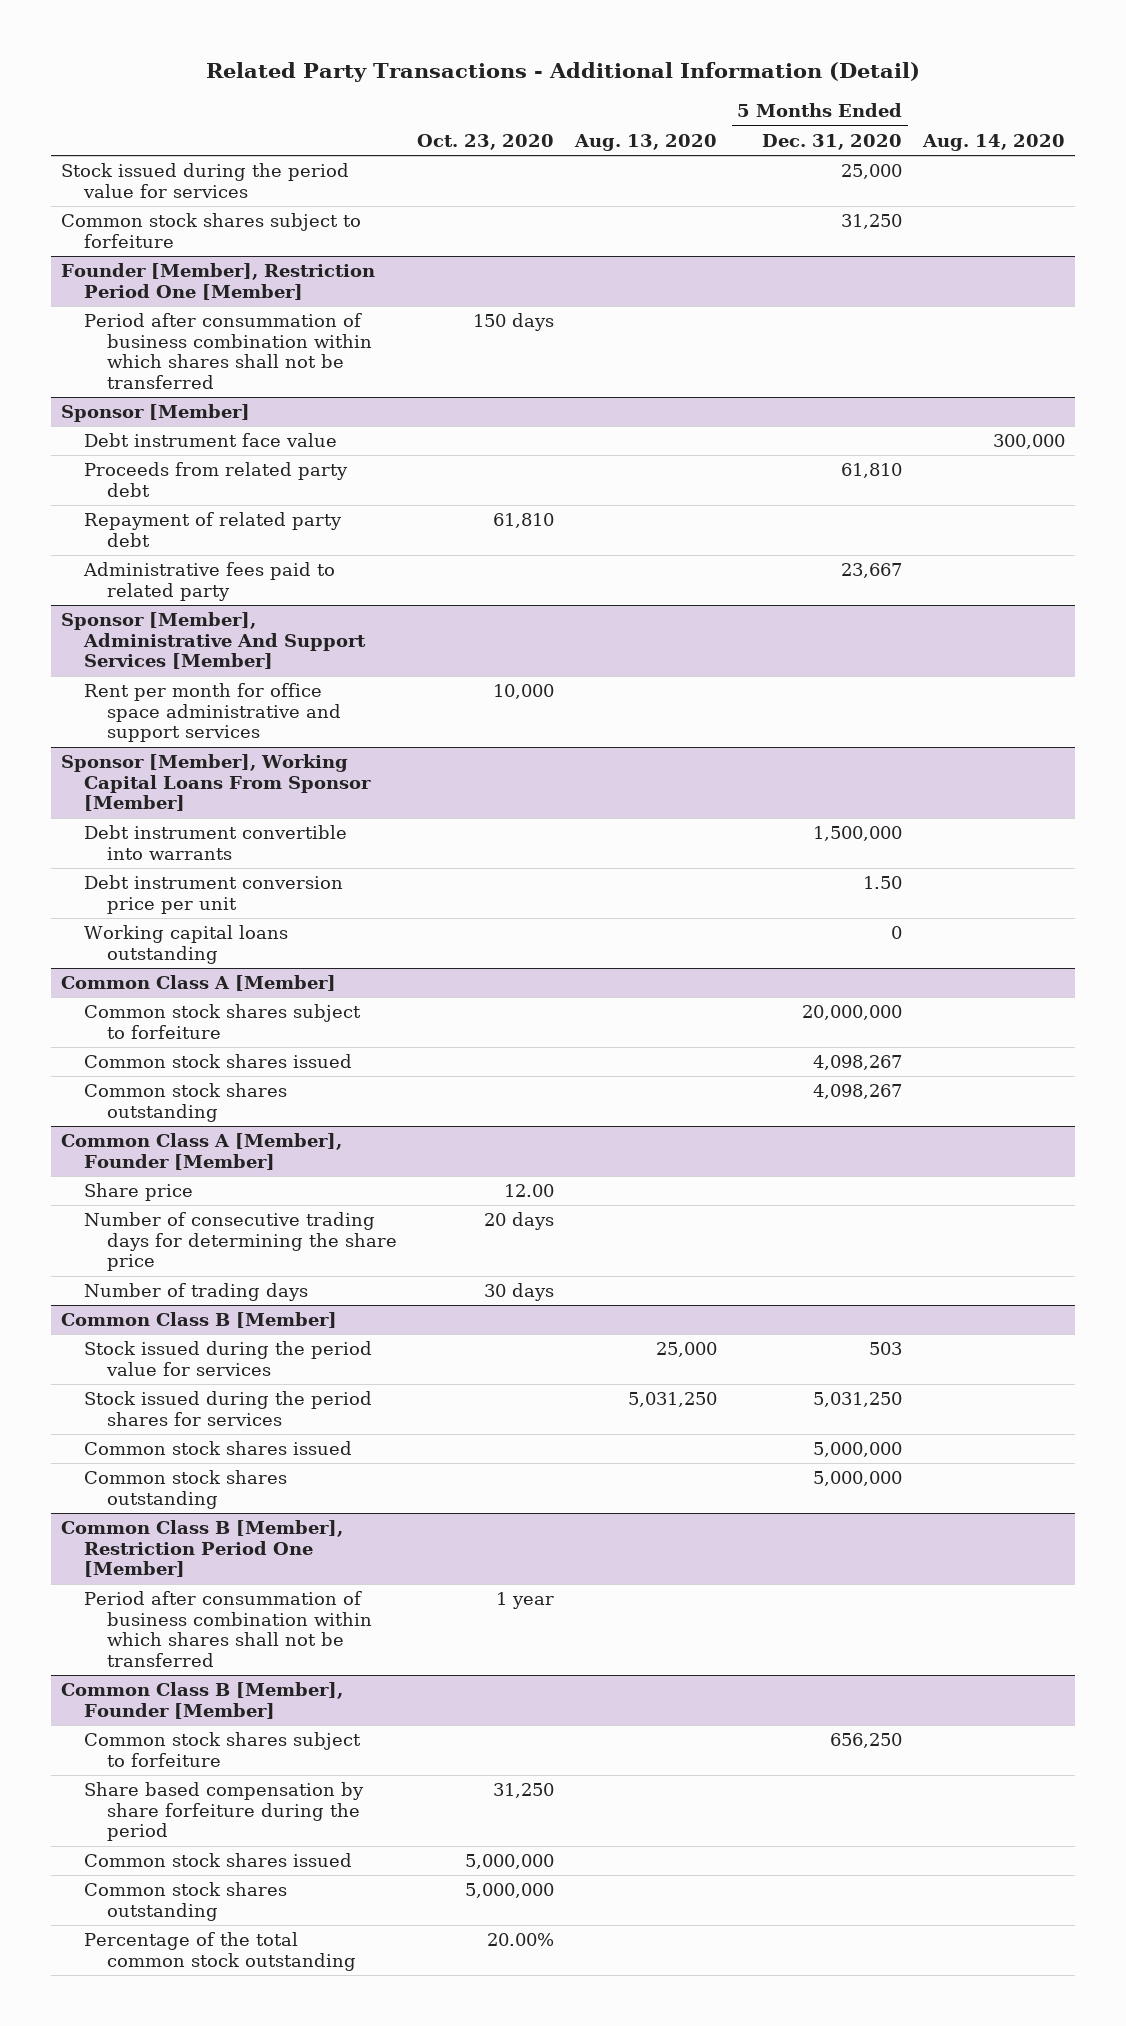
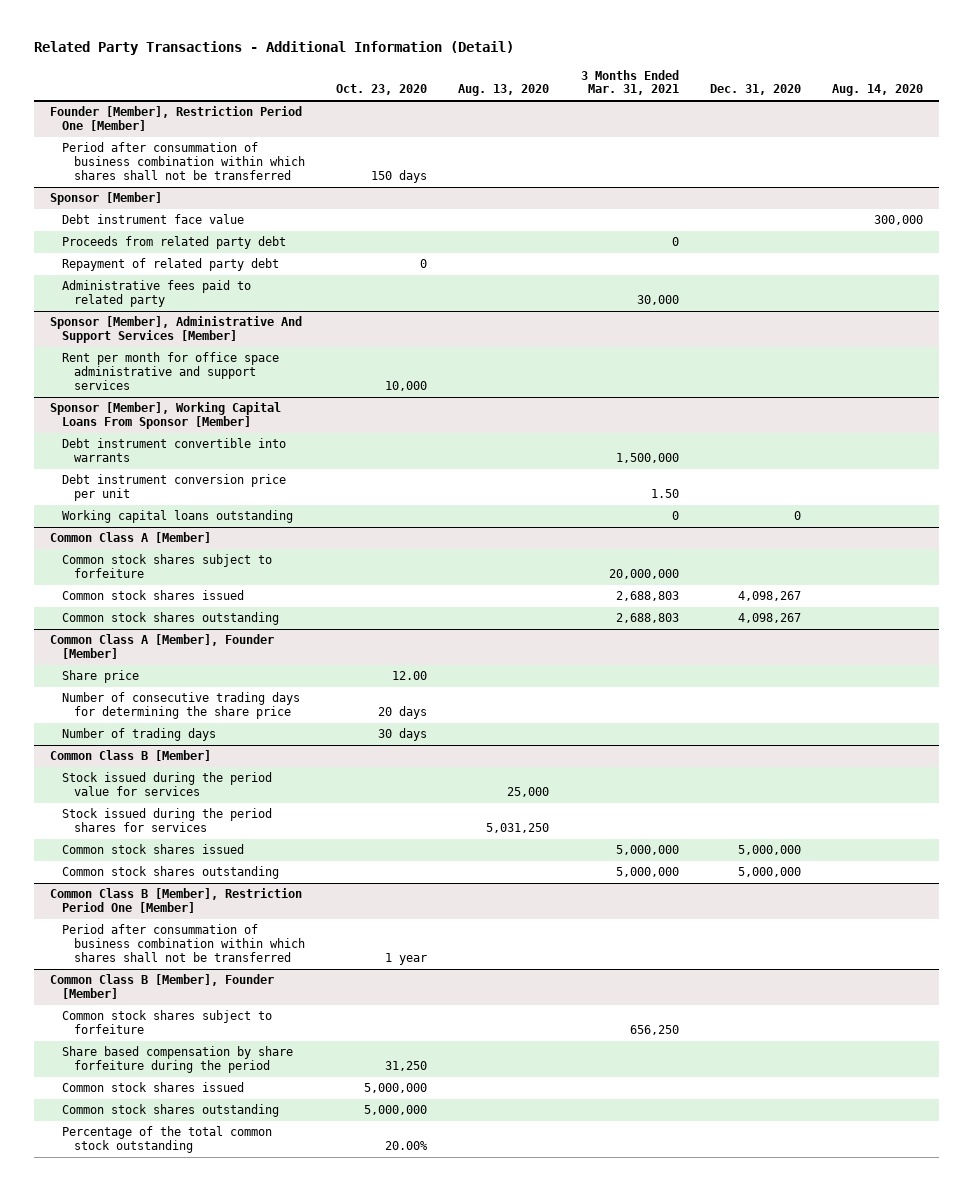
- | Oct. 23, 2020 | Aug. 13, 2020 | 5 Months Ended Dec. 31, 2020 | Aug. 14, 2020
+ | Oct. 23, 2020 | Aug. 13, 2020 | 3 Months Ended Mar. 31, 2021 | Dec. 31, 2020 | Aug. 14, 2020
- Stock issued during the period value for services | | | 25,000 |
- Common stock shares subject to forfeiture | | | 31,250 |
@ Sponsor [Member]
- Repayment of related party debt | 61,810 | | |
+ Repayment of related party debt | 0 | | | |

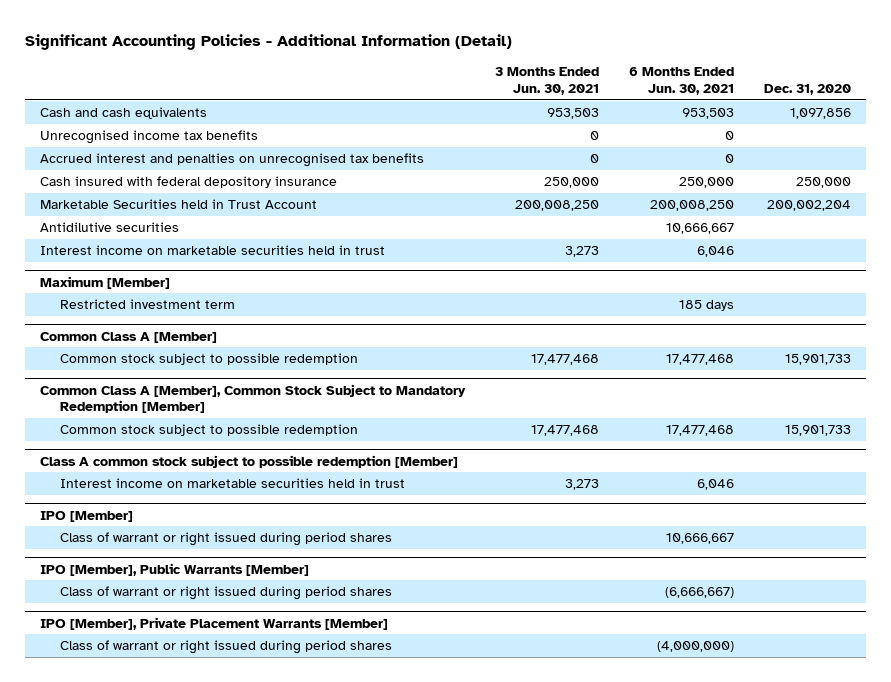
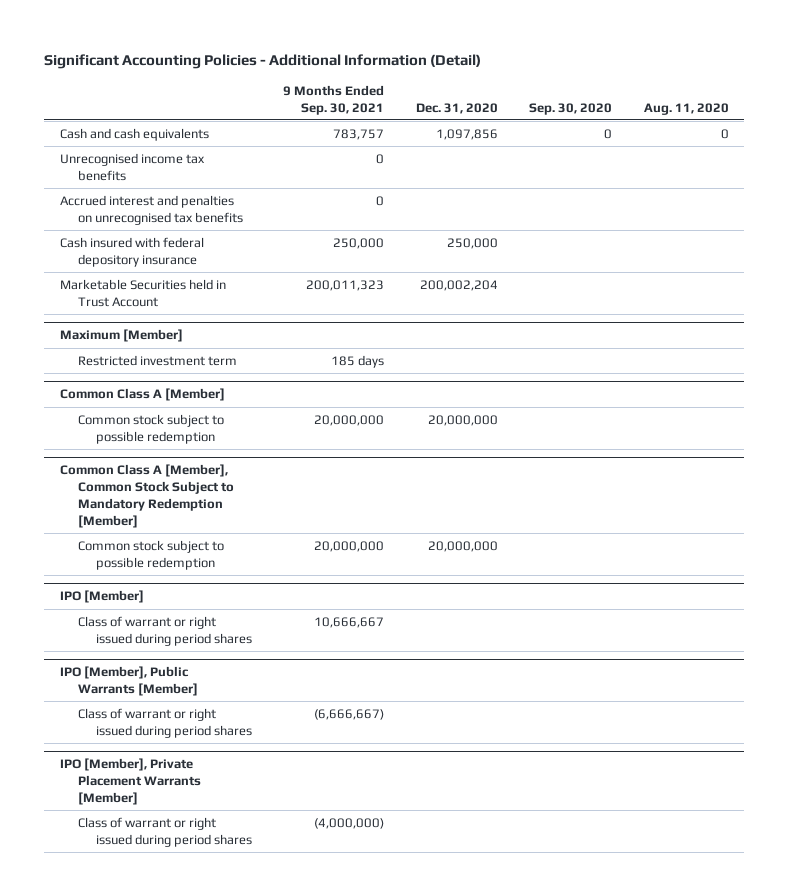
- | 3 Months Ended Jun. 30, 2021 | 6 Months Ended Jun. 30, 2021 | Dec. 31, 2020
+ | 9 Months Ended Sep. 30, 2021 | Dec. 31, 2020 | Sep. 30, 2020 | Aug. 11, 2020
- Antidilutive securities | | 10,666,667 |
- Interest income on marketable securities held in trust | 3,273 | 6,046 |
@ Common Class A [Member]
- Common stock subject to possible redemption | 17,477,468 | 17,477,468 | 15,901,733
+ Common stock subject to possible redemption | 20,000,000 | 20,000,000 | |
@ Common Class A [Member], Common Stock Subject to Mandatory Redemption [Member]
- Common stock subject to possible redemption | 17,477,468 | 17,477,468 | 15,901,733
- Class A common stock subject to possible redemption [Member]
- Interest income on marketable securities held in trust | 3,273 | 6,046 |
@ Common Class A [Member], Common Stock Subject to Mandatory Redemption [Member]
+ Common stock subject to possible redemption | 20,000,000 | 20,000,000 | |

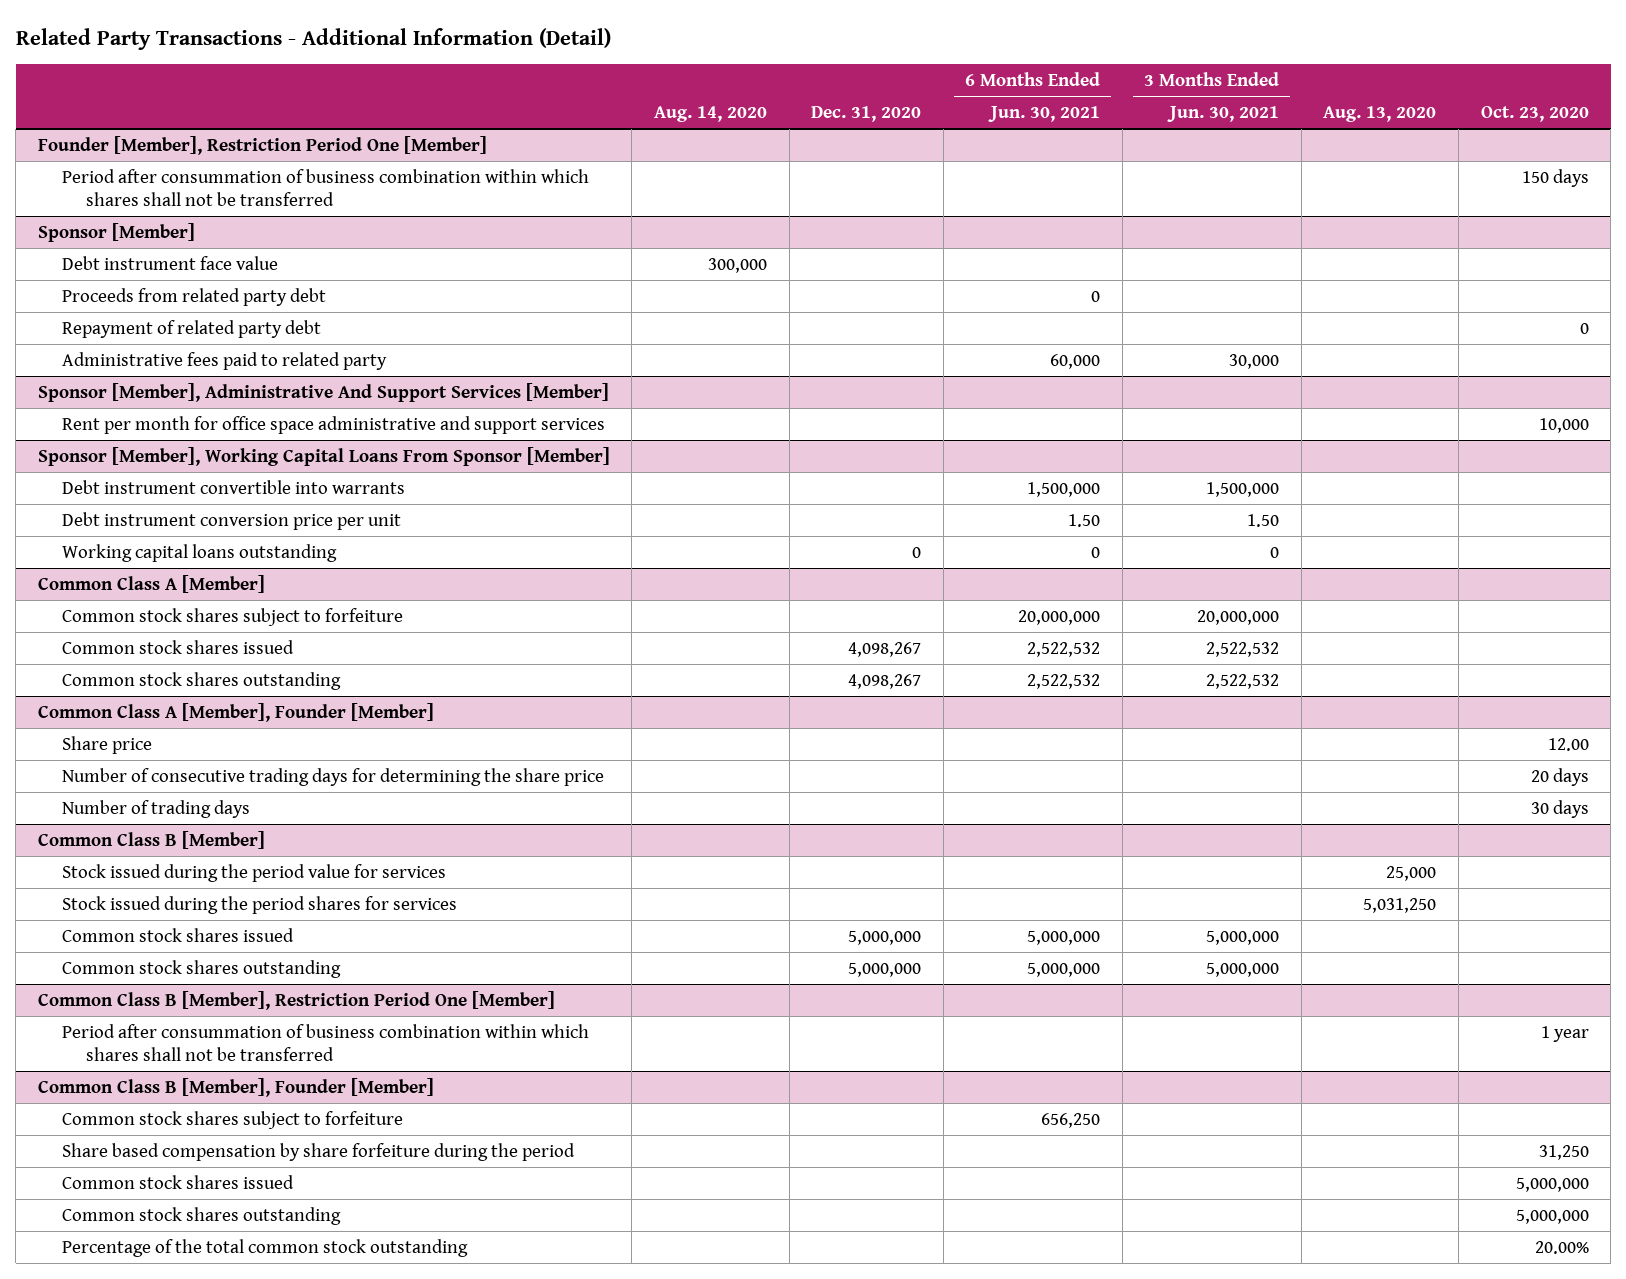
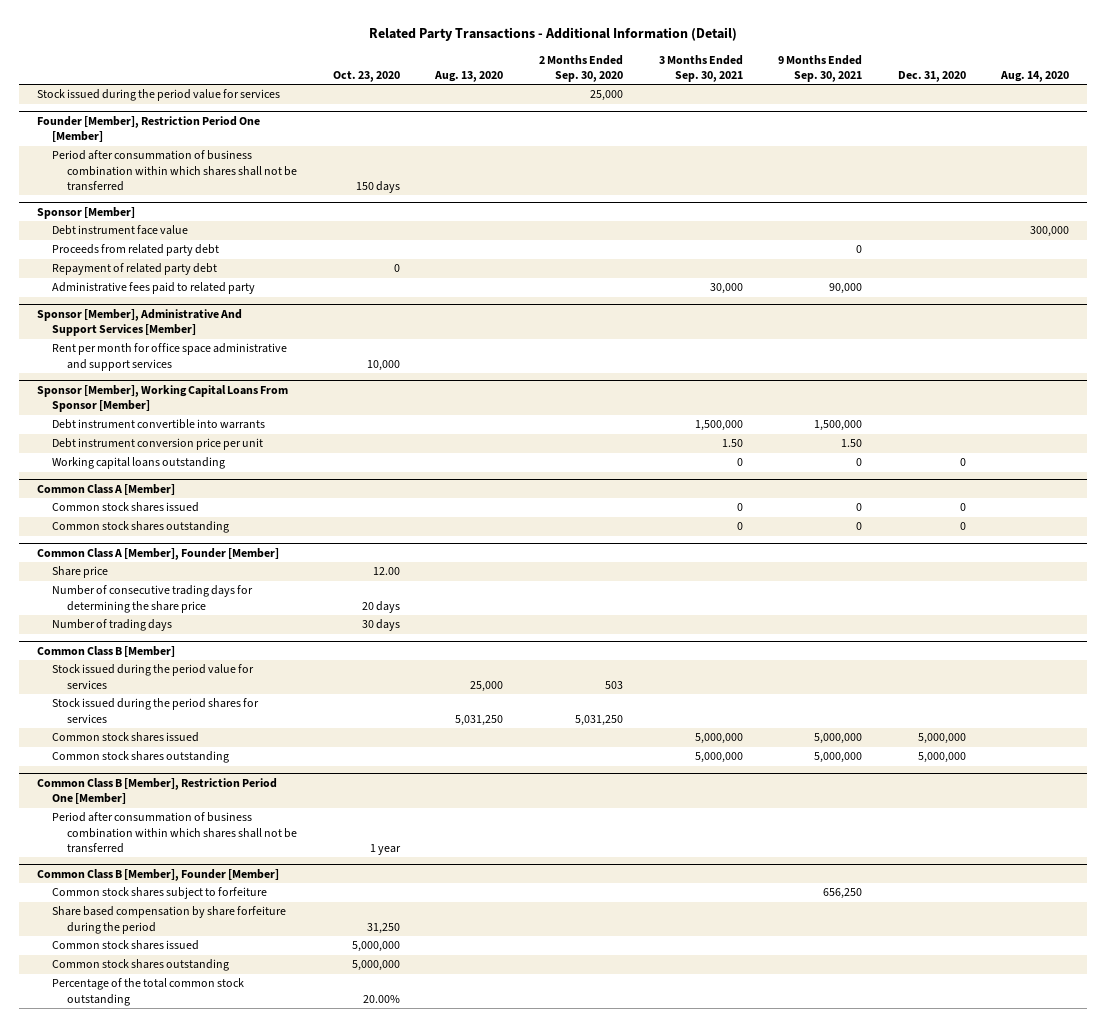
- | Aug. 14, 2020 | Dec. 31, 2020 | 6 Months Ended Jun. 30, 2021 | 3 Months Ended Jun. 30, 2021 | Aug. 13, 2020 | Oct. 23, 2020
+ | Oct. 23, 2020 | Aug. 13, 2020 | 2 Months Ended Sep. 30, 2020 | 3 Months Ended Sep. 30, 2021 | 9 Months Ended Sep. 30, 2021 | Dec. 31, 2020 | Aug. 14, 2020
+ Stock issued during the period value for services | | | 25,000 | | | |
@ Common Class A [Member]
- Common stock shares subject to forfeiture | | | 20,000,000 | 20,000,000 | |
- Common stock shares issued | | 4,098,267 | 2,522,532 | 2,522,532 | |
- Common stock shares outstanding | | 4,098,267 | 2,522,532 | 2,522,532 | |
+ Common stock shares issued | | | | 0 | 0 | 0 |
+ Common stock shares outstanding | | | | 0 | 0 | 0 |

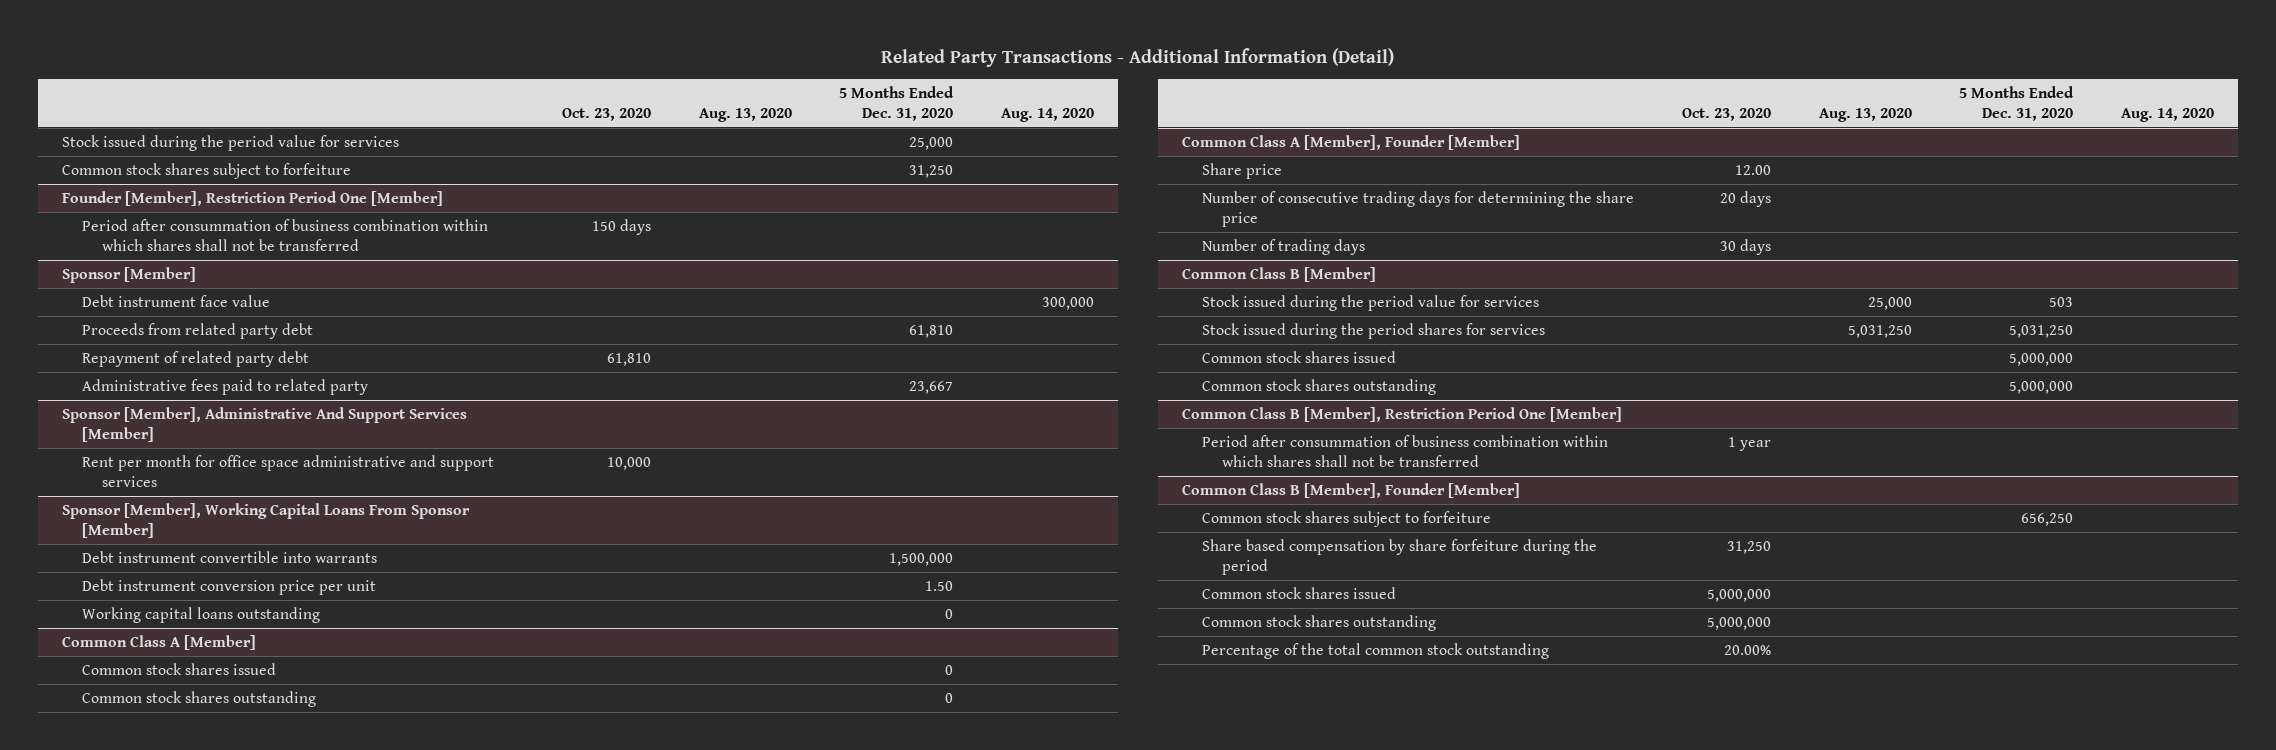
- | Oct. 23, 2020 | Aug. 13, 2020 | 2 Months Ended Sep. 30, 2020 | 3 Months Ended Sep. 30, 2021 | 9 Months Ended Sep. 30, 2021 | Dec. 31, 2020 | Aug. 14, 2020
+ | Oct. 23, 2020 | Aug. 13, 2020 | 5 Months Ended Dec. 31, 2020 | Aug. 14, 2020
+ Common stock shares subject to forfeiture | | | 31,250 |
@ Sponsor [Member]
- Repayment of related party debt | 0 | | | | | |
+ Repayment of related party debt | 61,810 | | |

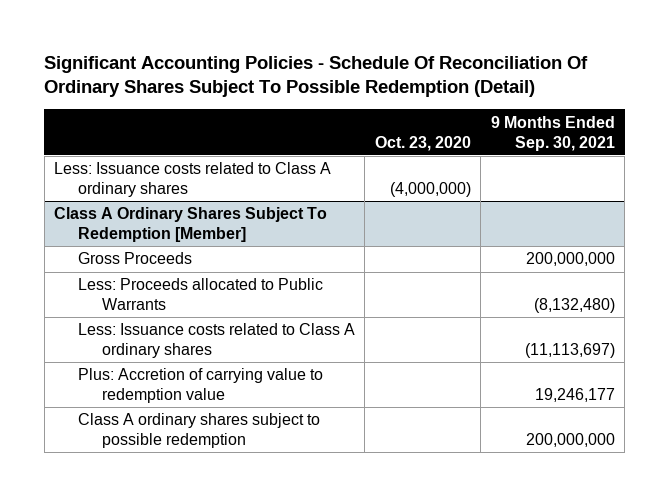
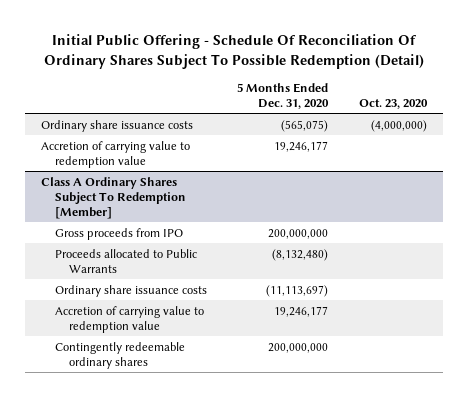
- Significant Accounting Policies - Schedule Of Reconciliation Of Ordinary Shares Subject To Possible Redemption (Detail)
+ Initial Public Offering - Schedule Of Reconciliation Of Ordinary Shares Subject To Possible Redemption (Detail)
- | Oct. 23, 2020 | 9 Months Ended Sep. 30, 2021
+ | 5 Months Ended Dec. 31, 2020 | Oct. 23, 2020
- Less: Issuance costs related to Class A ordinary shares | (4,000,000) |
+ Ordinary share issuance costs | (565,075) | (4,000,000)
+ Accretion of carrying value to redemption value | 19,246,177 |
@ Class A Ordinary Shares Subject To Redemption [Member]
- Gross Proceeds | | 200,000,000
- Less: Proceeds allocated to Public Warrants | | (8,132,480)
- Less: Issuance costs related to Class A ordinary shares | | (11,113,697)
- Plus: Accretion of carrying value to redemption value | | 19,246,177
- Class A ordinary shares subject to possible redemption | | 200,000,000
+ Gross proceeds from IPO | 200,000,000 |
+ Proceeds allocated to Public Warrants | (8,132,480) |
+ Ordinary share issuance costs | (11,113,697) |
+ Accretion of carrying value to redemption value | 19,246,177 |
+ Contingently redeemable ordinary shares | 200,000,000 |

